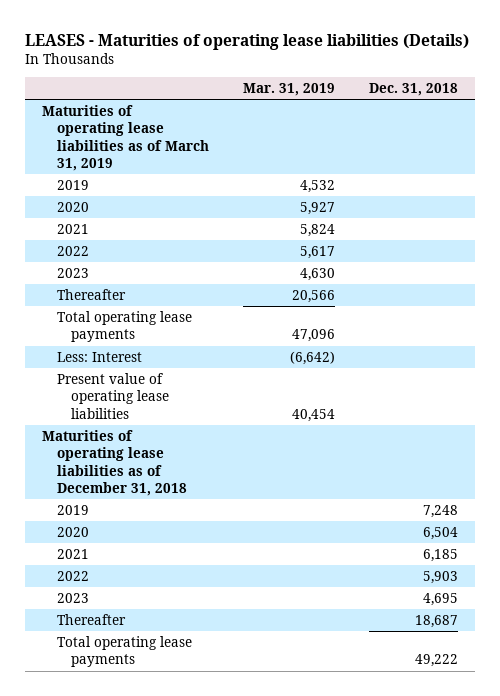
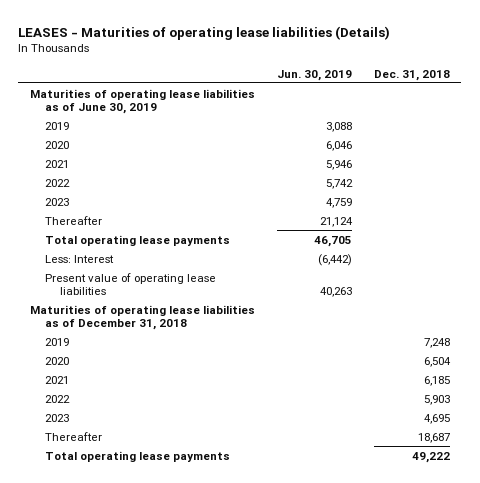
- | Mar. 31, 2019 | Dec. 31, 2018
+ | Jun. 30, 2019 | Dec. 31, 2018
- Maturities of operating lease liabilities as of March 31, 2019
+ Maturities of operating lease liabilities as of June 30, 2019

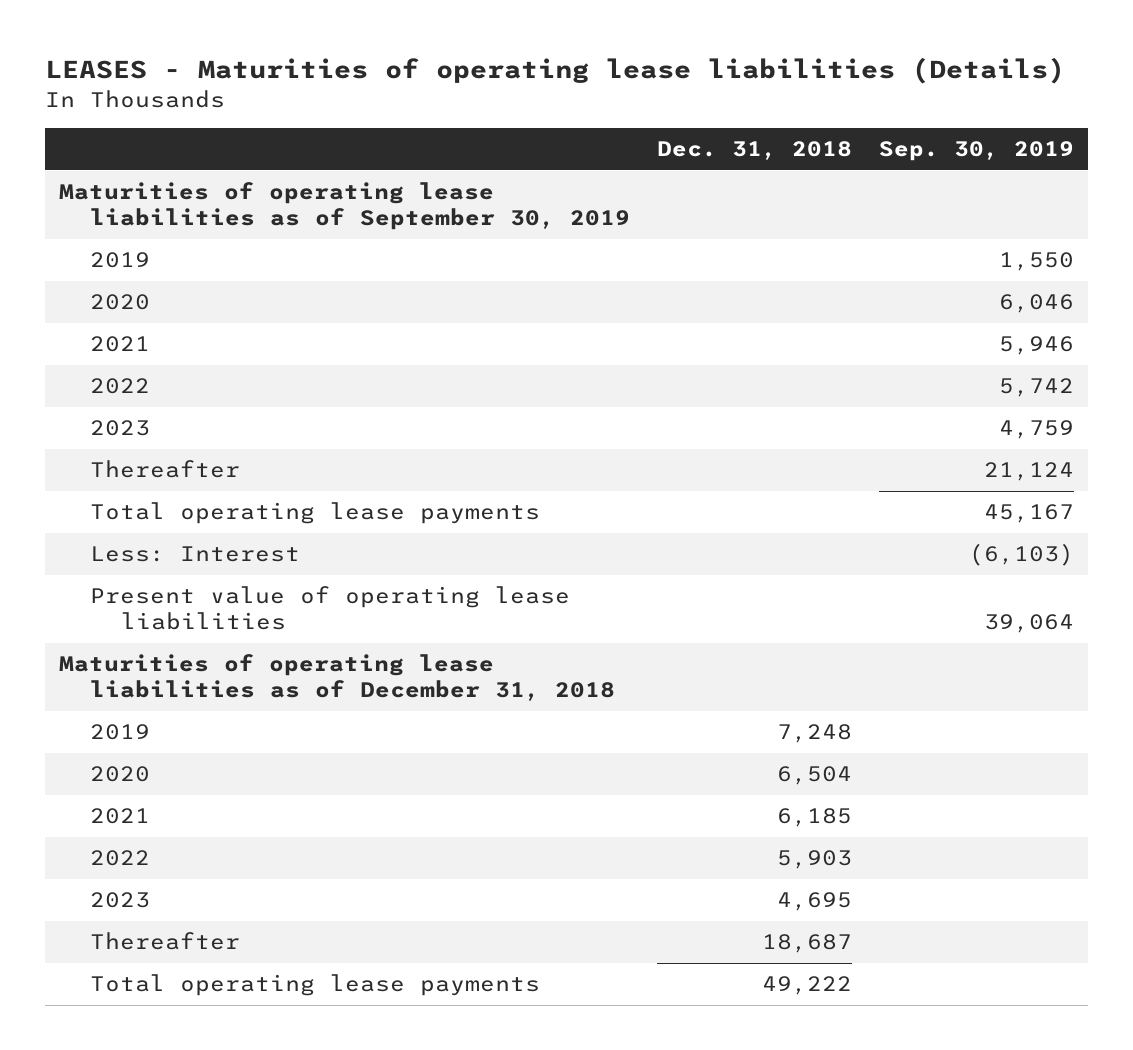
- | Jun. 30, 2019 | Dec. 31, 2018
+ | Dec. 31, 2018 | Sep. 30, 2019
- Maturities of operating lease liabilities as of June 30, 2019
+ Maturities of operating lease liabilities as of September 30, 2019

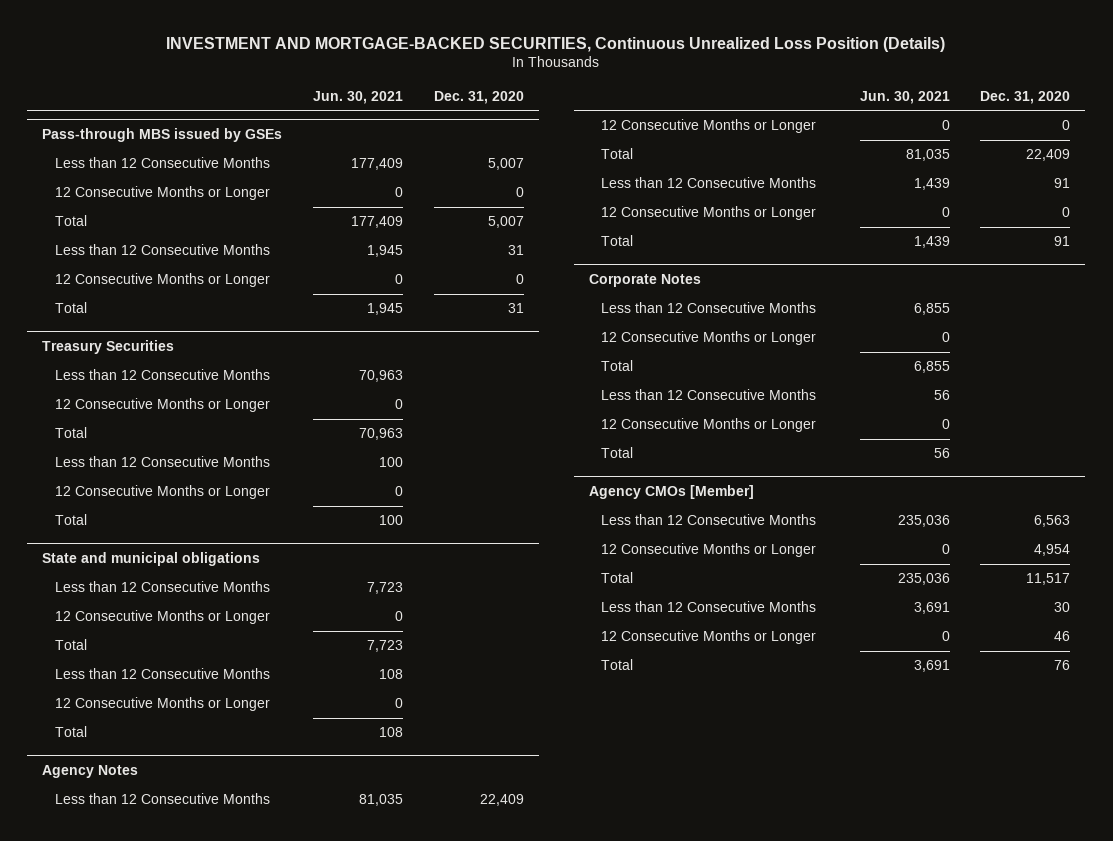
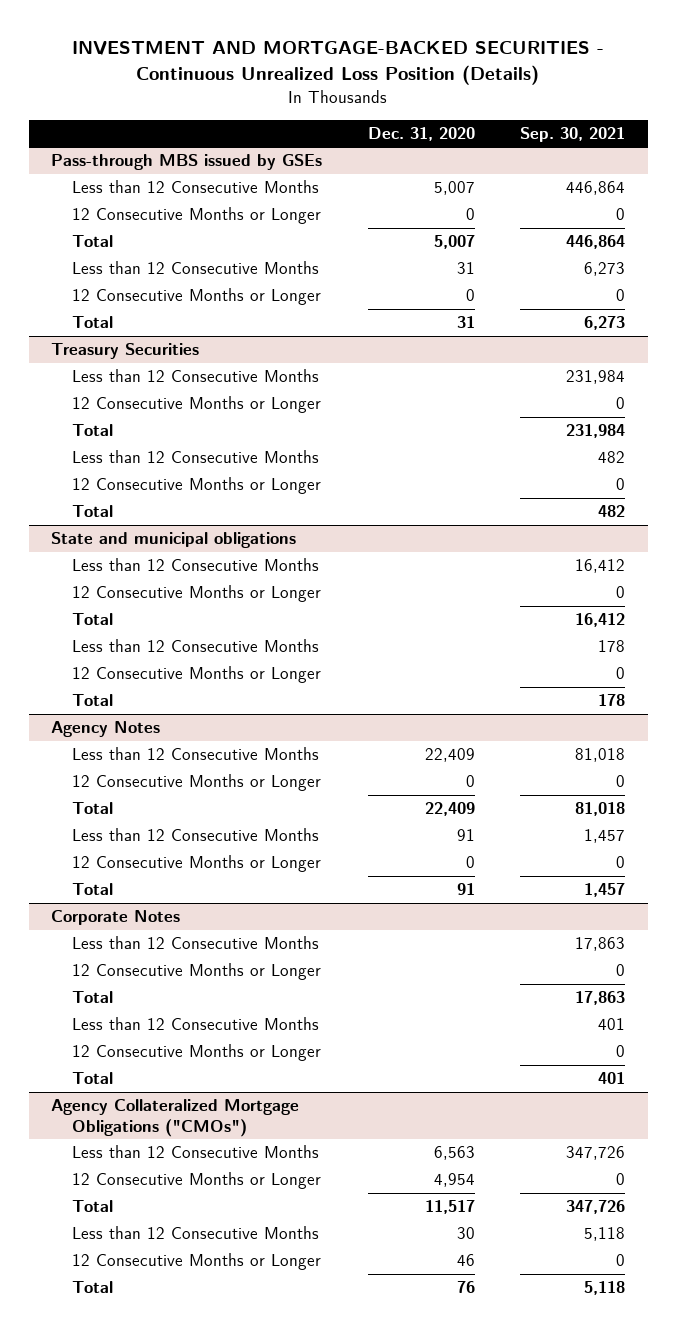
- INVESTMENT AND MORTGAGE-BACKED SECURITIES, Continuous Unrealized Loss Position (Details)
+ INVESTMENT AND MORTGAGE-BACKED SECURITIES - Continuous Unrealized Loss Position (Details)
- | Jun. 30, 2021 | Dec. 31, 2020
+ | Dec. 31, 2020 | Sep. 30, 2021
- Agency CMOs [Member]
+ Agency Collateralized Mortgage Obligations ("CMOs")

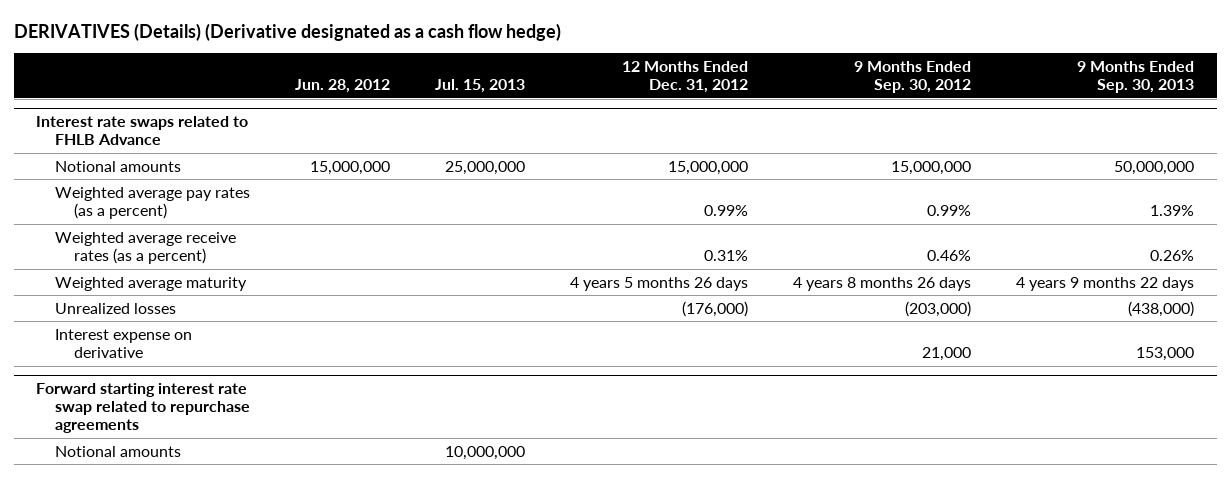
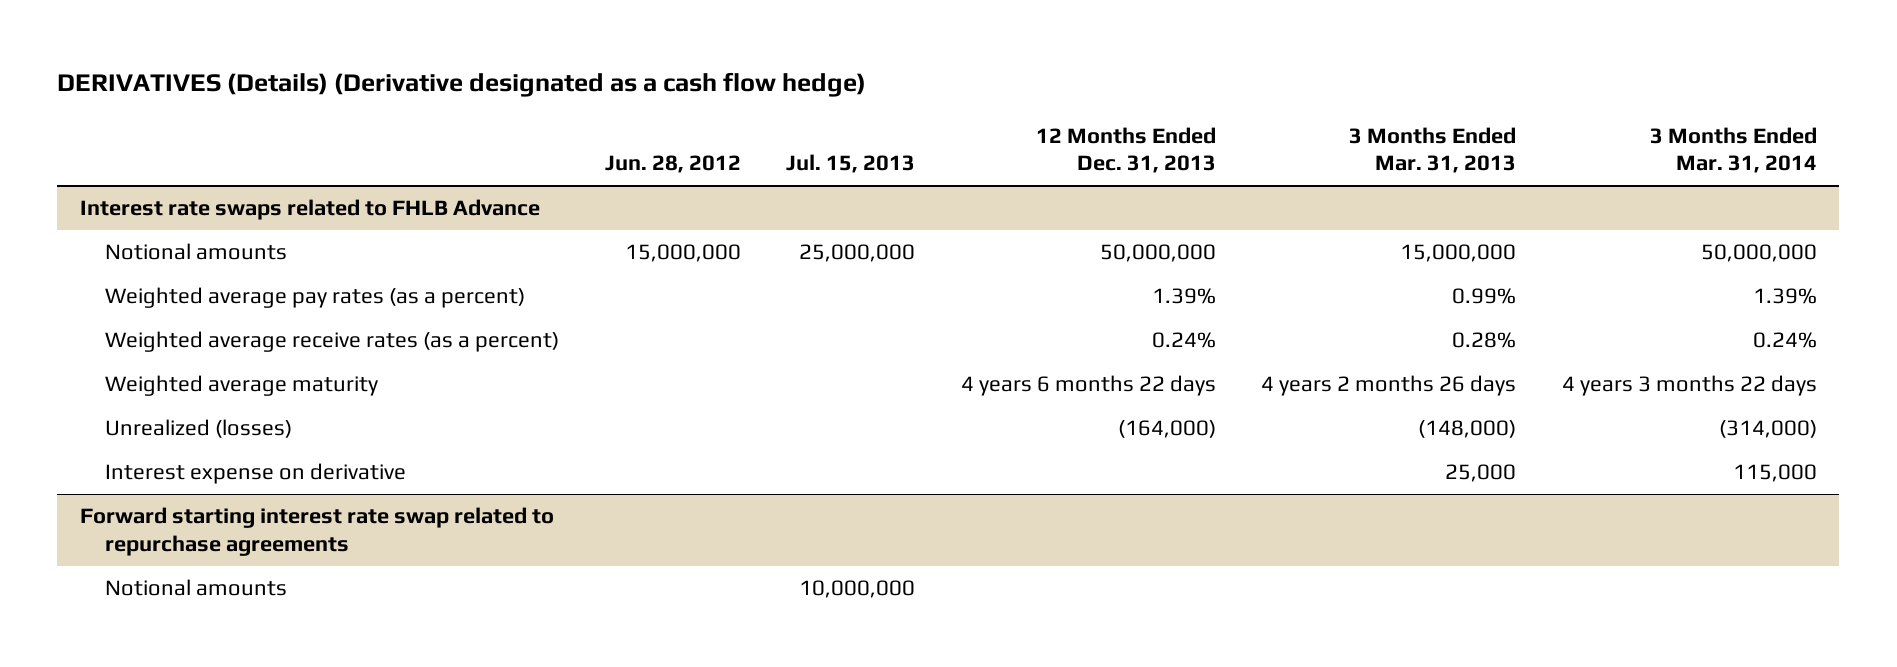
- | Jun. 28, 2012 | Jul. 15, 2013 | 12 Months Ended Dec. 31, 2012 | 9 Months Ended Sep. 30, 2012 | 9 Months Ended Sep. 30, 2013
+ | Jun. 28, 2012 | Jul. 15, 2013 | 12 Months Ended Dec. 31, 2013 | 3 Months Ended Mar. 31, 2013 | 3 Months Ended Mar. 31, 2014
@ Interest rate swaps related to FHLB Advance
- Unrealized losses | | | (176,000) | (203,000) | (438,000)
+ Unrealized (losses) | | | (164,000) | (148,000) | (314,000)

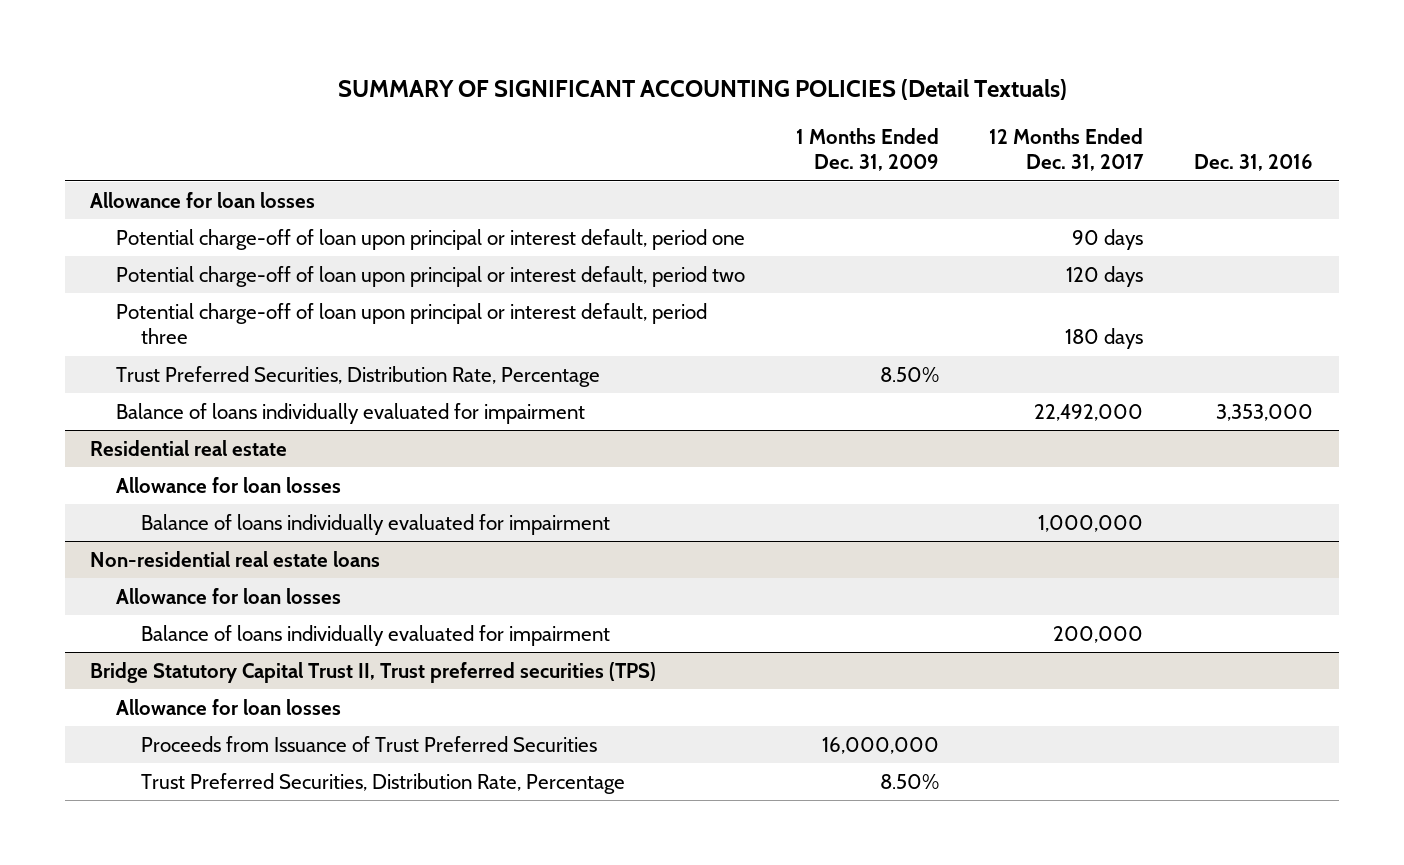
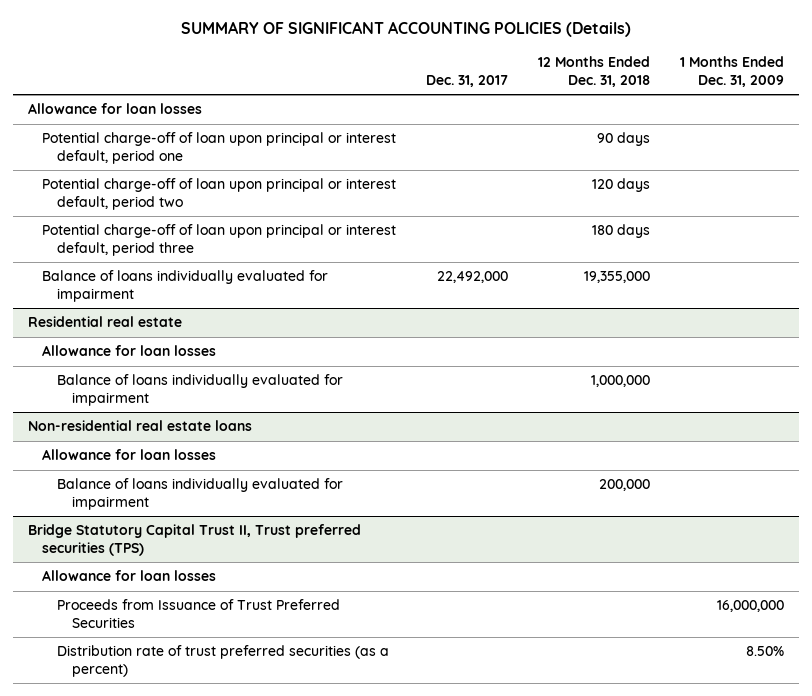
- SUMMARY OF SIGNIFICANT ACCOUNTING POLICIES (Detail Textuals)
+ SUMMARY OF SIGNIFICANT ACCOUNTING POLICIES (Details)
- | 1 Months Ended Dec. 31, 2009 | 12 Months Ended Dec. 31, 2017 | Dec. 31, 2016
+ | Dec. 31, 2017 | 12 Months Ended Dec. 31, 2018 | 1 Months Ended Dec. 31, 2009
- Trust Preferred Securities, Distribution Rate, Percentage | 8.50% | |
@ Bridge Statutory Capital Trust II, Trust preferred securities (TPS)
- Trust Preferred Securities, Distribution Rate, Percentage | 8.50% | |
+ Distribution rate of trust preferred securities (as a percent) | | | 8.50%

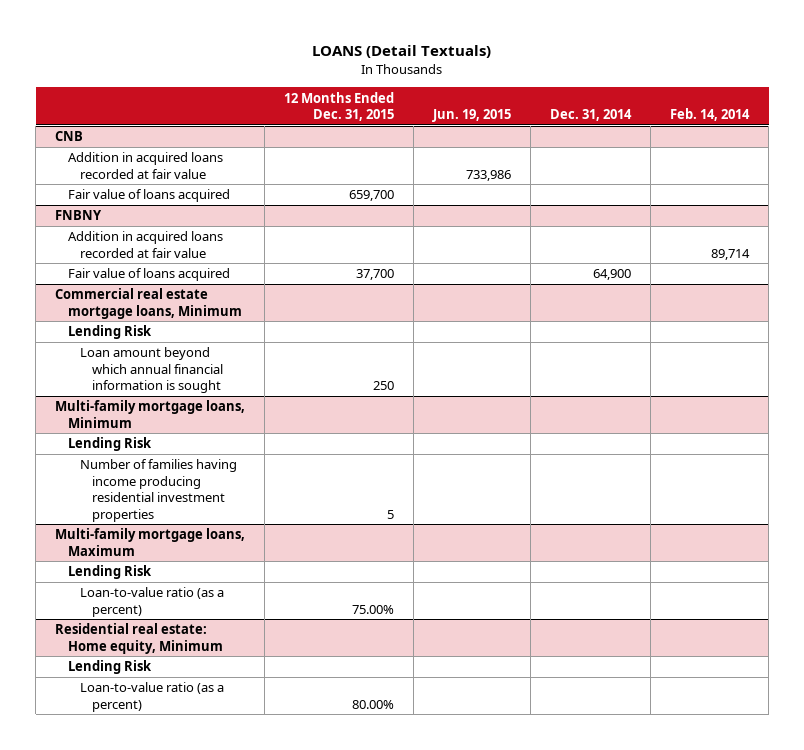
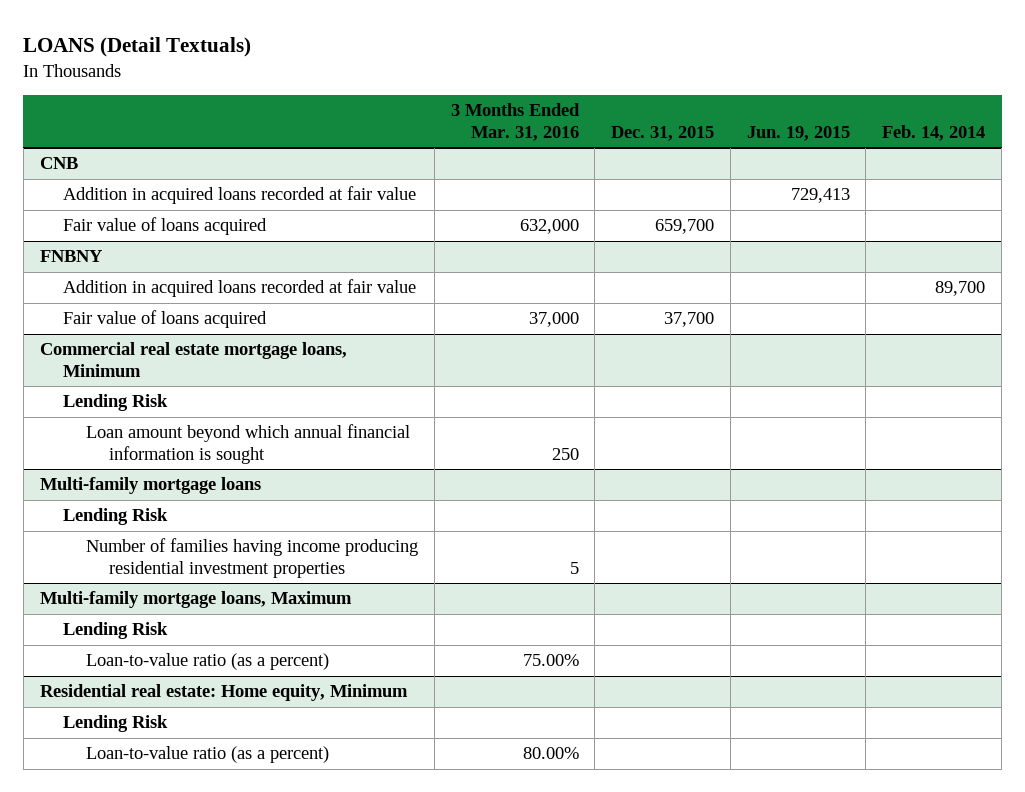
- | 12 Months Ended Dec. 31, 2015 | Jun. 19, 2015 | Dec. 31, 2014 | Feb. 14, 2014
+ | 3 Months Ended Mar. 31, 2016 | Dec. 31, 2015 | Jun. 19, 2015 | Feb. 14, 2014
@ CNB
- Addition in acquired loans recorded at fair value | | 733,986 | |
+ Addition in acquired loans recorded at fair value | | | 729,413 |
@ FNBNY
- Addition in acquired loans recorded at fair value | | | | 89,714
+ Addition in acquired loans recorded at fair value | | | | 89,700
- Multi-family mortgage loans, Minimum
+ Multi-family mortgage loans

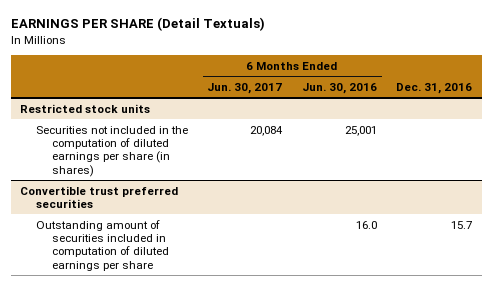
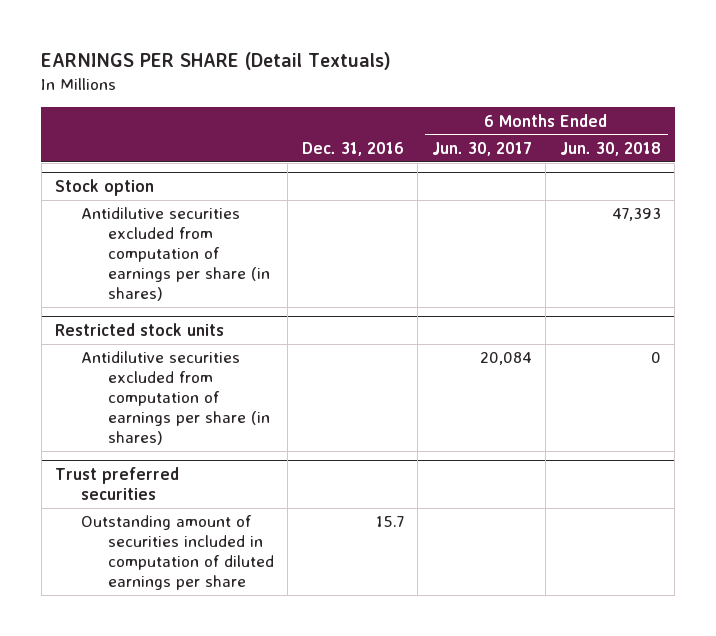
- | 6 Months Ended Jun. 30, 2017 | 6 Months Ended Jun. 30, 2016 | Dec. 31, 2016
+ | Dec. 31, 2016 | 6 Months Ended Jun. 30, 2017 | 6 Months Ended Jun. 30, 2018
+ Stock option
+ Antidilutive securities excluded from computation of earnings per share (in shares) | | | 47,393
@ Restricted stock units
- Securities not included in the computation of diluted earnings per share (in shares) | 20,084 | 25,001 |
- Convertible trust preferred securities
@ Restricted stock units
+ Antidilutive securities excluded from computation of earnings per share (in shares) | | 20,084 | 0
+ Trust preferred securities

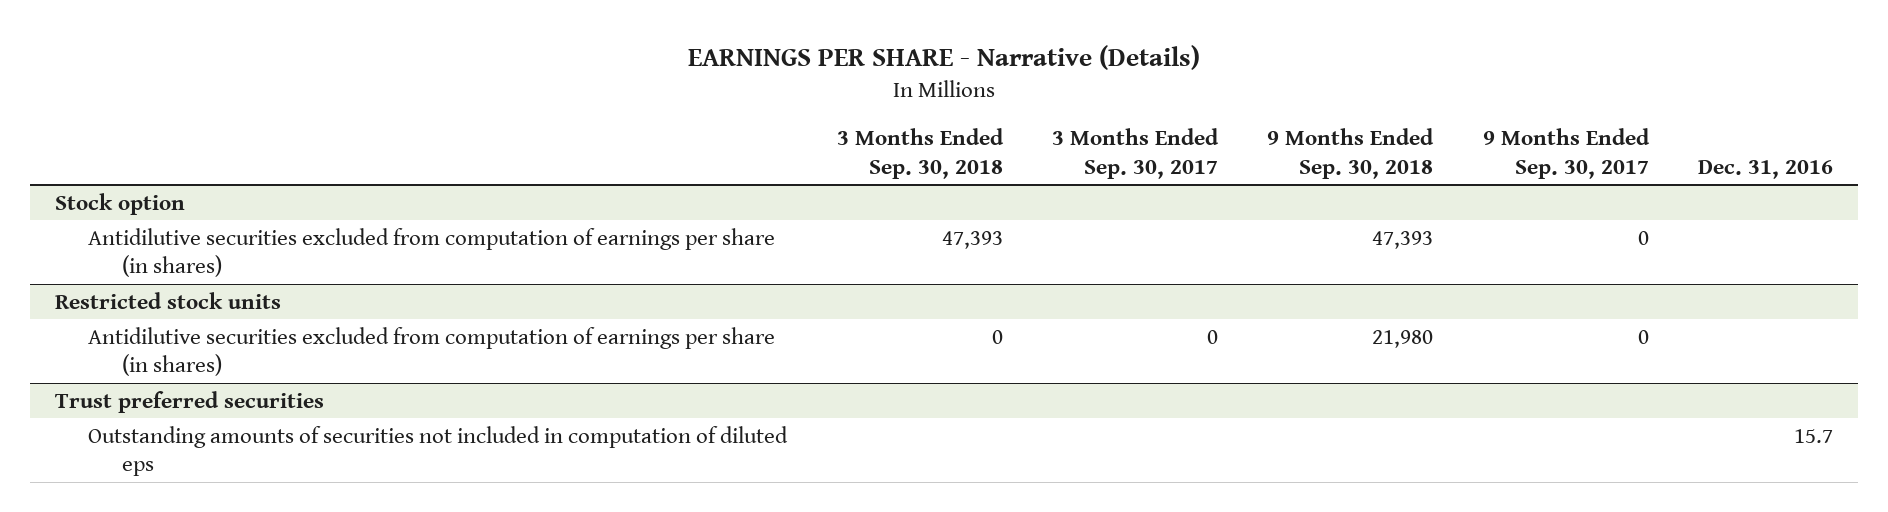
- EARNINGS PER SHARE (Detail Textuals)
+ EARNINGS PER SHARE - Narrative (Details)
- | Dec. 31, 2016 | 6 Months Ended Jun. 30, 2017 | 6 Months Ended Jun. 30, 2018
+ | 3 Months Ended Sep. 30, 2018 | 3 Months Ended Sep. 30, 2017 | 9 Months Ended Sep. 30, 2018 | 9 Months Ended Sep. 30, 2017 | Dec. 31, 2016
@ Trust preferred securities
- Outstanding amount of securities included in computation of diluted earnings per share | 15.7 | |
+ Outstanding amounts of securities not included in computation of diluted eps | | | | | 15.7

